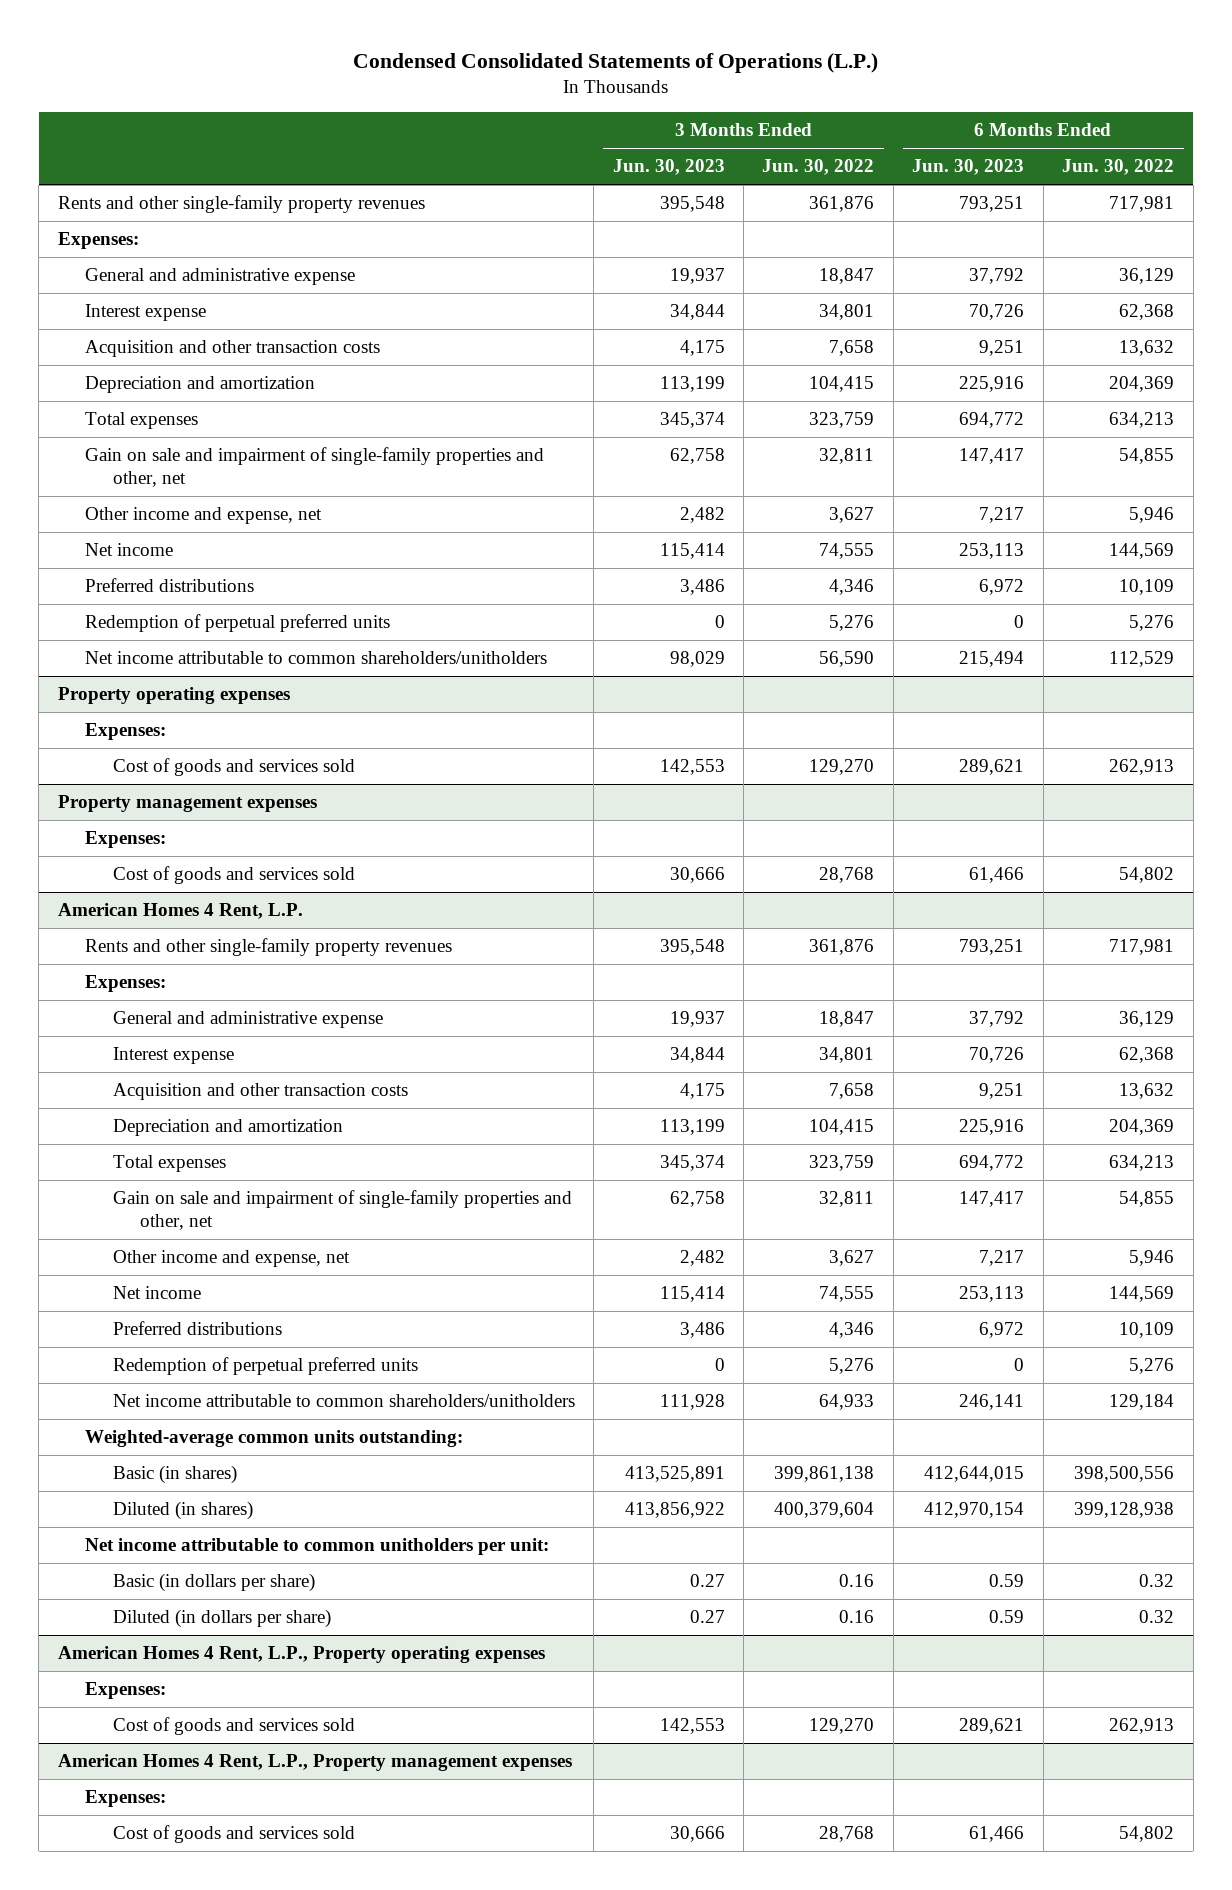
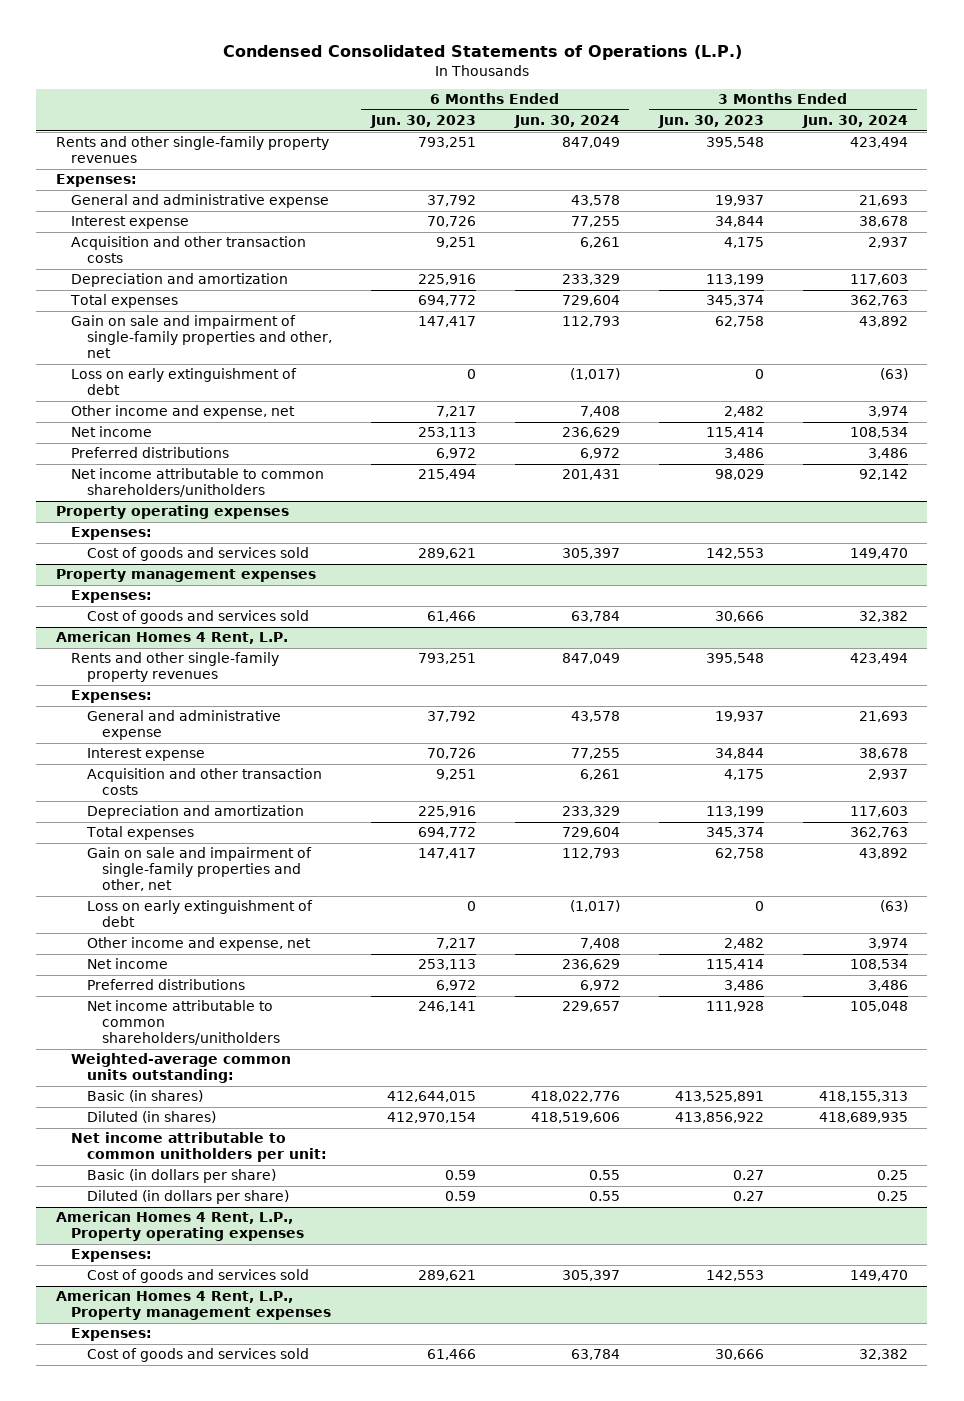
- | 3 Months Ended Jun. 30, 2023 | 3 Months Ended Jun. 30, 2022 | 6 Months Ended Jun. 30, 2023 | 6 Months Ended Jun. 30, 2022
+ | 6 Months Ended Jun. 30, 2023 | 6 Months Ended Jun. 30, 2024 | 3 Months Ended Jun. 30, 2023 | 3 Months Ended Jun. 30, 2024
+ Loss on early extinguishment of debt | 0 | (1,017) | 0 | (63)
- Redemption of perpetual preferred units | 0 | 5,276 | 0 | 5,276
@ American Homes 4 Rent, L.P.
+ Loss on early extinguishment of debt | 0 | (1,017) | 0 | (63)
- Redemption of perpetual preferred units | 0 | 5,276 | 0 | 5,276

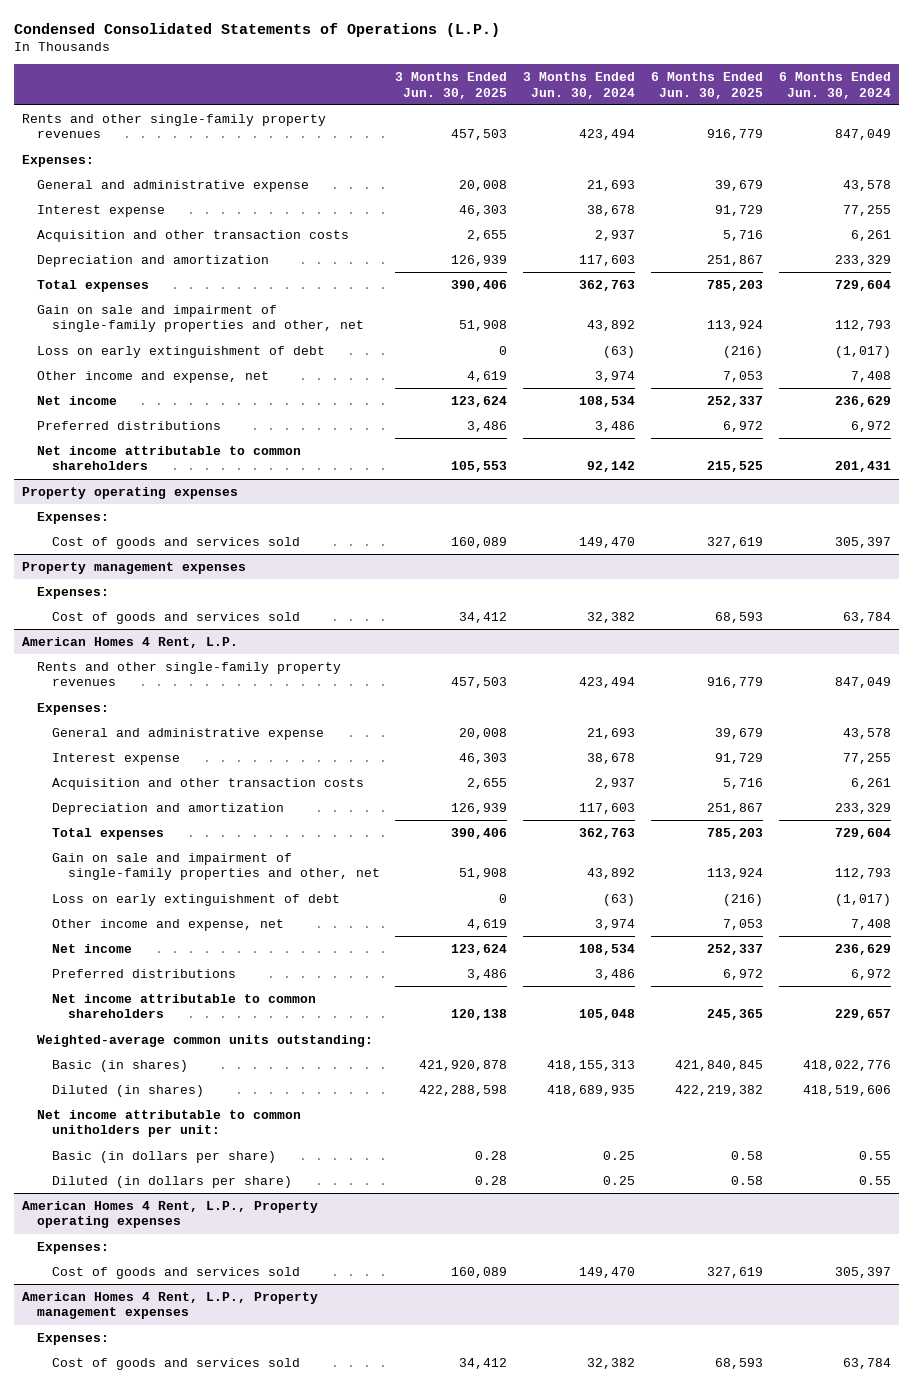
- | 6 Months Ended Jun. 30, 2023 | 6 Months Ended Jun. 30, 2024 | 3 Months Ended Jun. 30, 2023 | 3 Months Ended Jun. 30, 2024
+ | 3 Months Ended Jun. 30, 2025 | 3 Months Ended Jun. 30, 2024 | 6 Months Ended Jun. 30, 2025 | 6 Months Ended Jun. 30, 2024
- Net income attributable to common shareholders/unitholders | 215,494 | 201,431 | 98,029 | 92,142
+ Net income attributable to common shareholders | 105,553 | 92,142 | 215,525 | 201,431
@ American Homes 4 Rent, L.P.
- Net income attributable to common shareholders/unitholders | 246,141 | 229,657 | 111,928 | 105,048
+ Net income attributable to common shareholders | 120,138 | 105,048 | 245,365 | 229,657

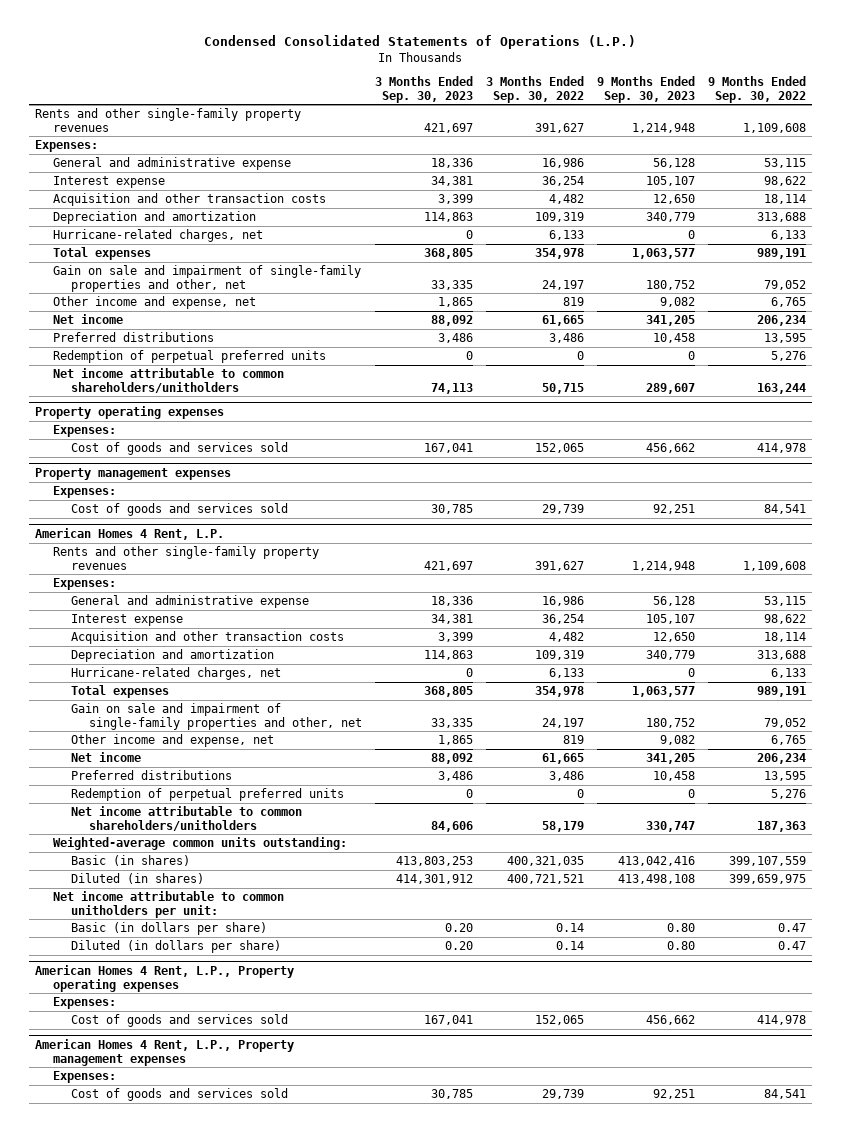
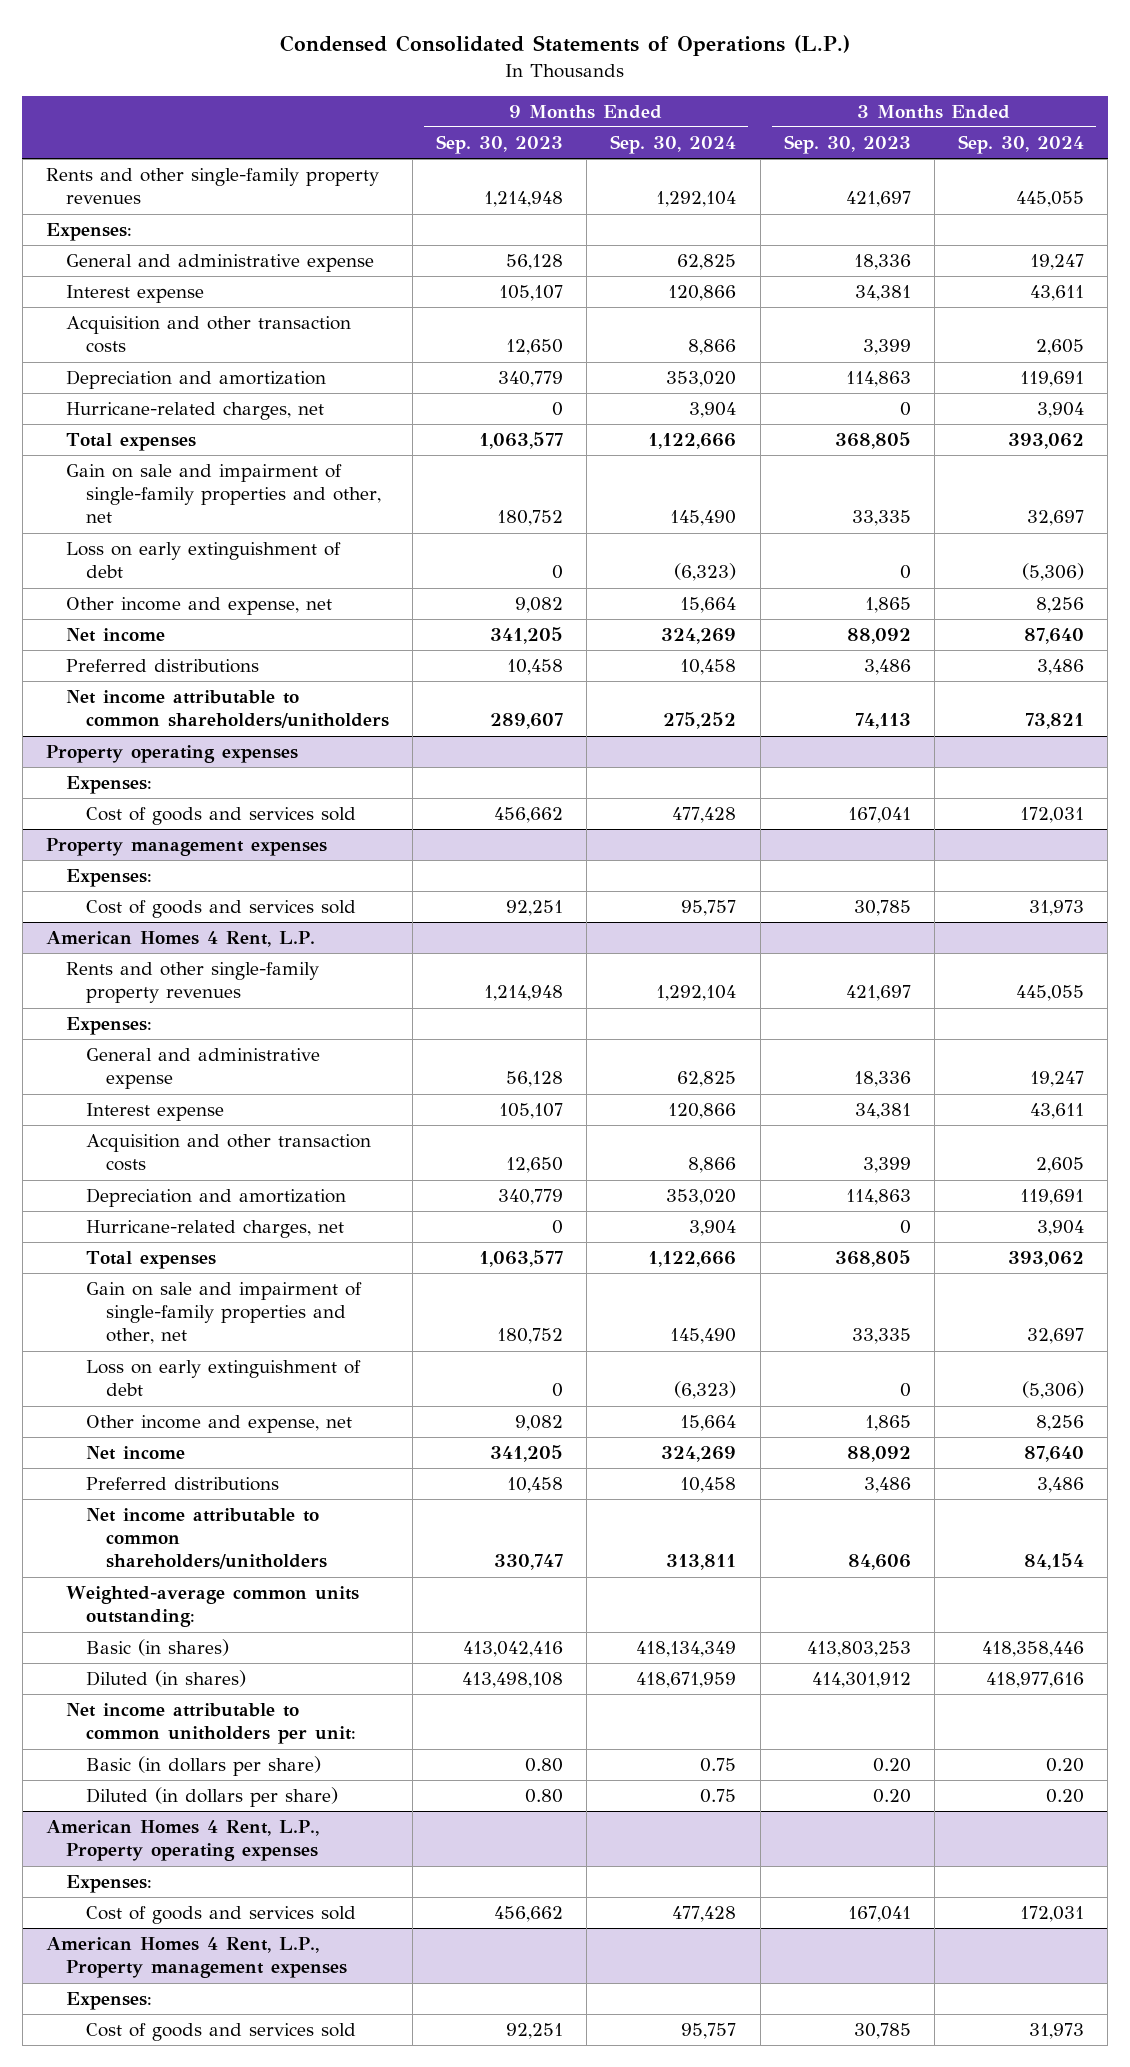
- | 3 Months Ended Sep. 30, 2023 | 3 Months Ended Sep. 30, 2022 | 9 Months Ended Sep. 30, 2023 | 9 Months Ended Sep. 30, 2022
+ | 9 Months Ended Sep. 30, 2023 | 9 Months Ended Sep. 30, 2024 | 3 Months Ended Sep. 30, 2023 | 3 Months Ended Sep. 30, 2024
+ Loss on early extinguishment of debt | 0 | (6,323) | 0 | (5,306)
- Redemption of perpetual preferred units | 0 | 0 | 0 | 5,276
@ American Homes 4 Rent, L.P.
+ Loss on early extinguishment of debt | 0 | (6,323) | 0 | (5,306)
- Redemption of perpetual preferred units | 0 | 0 | 0 | 5,276

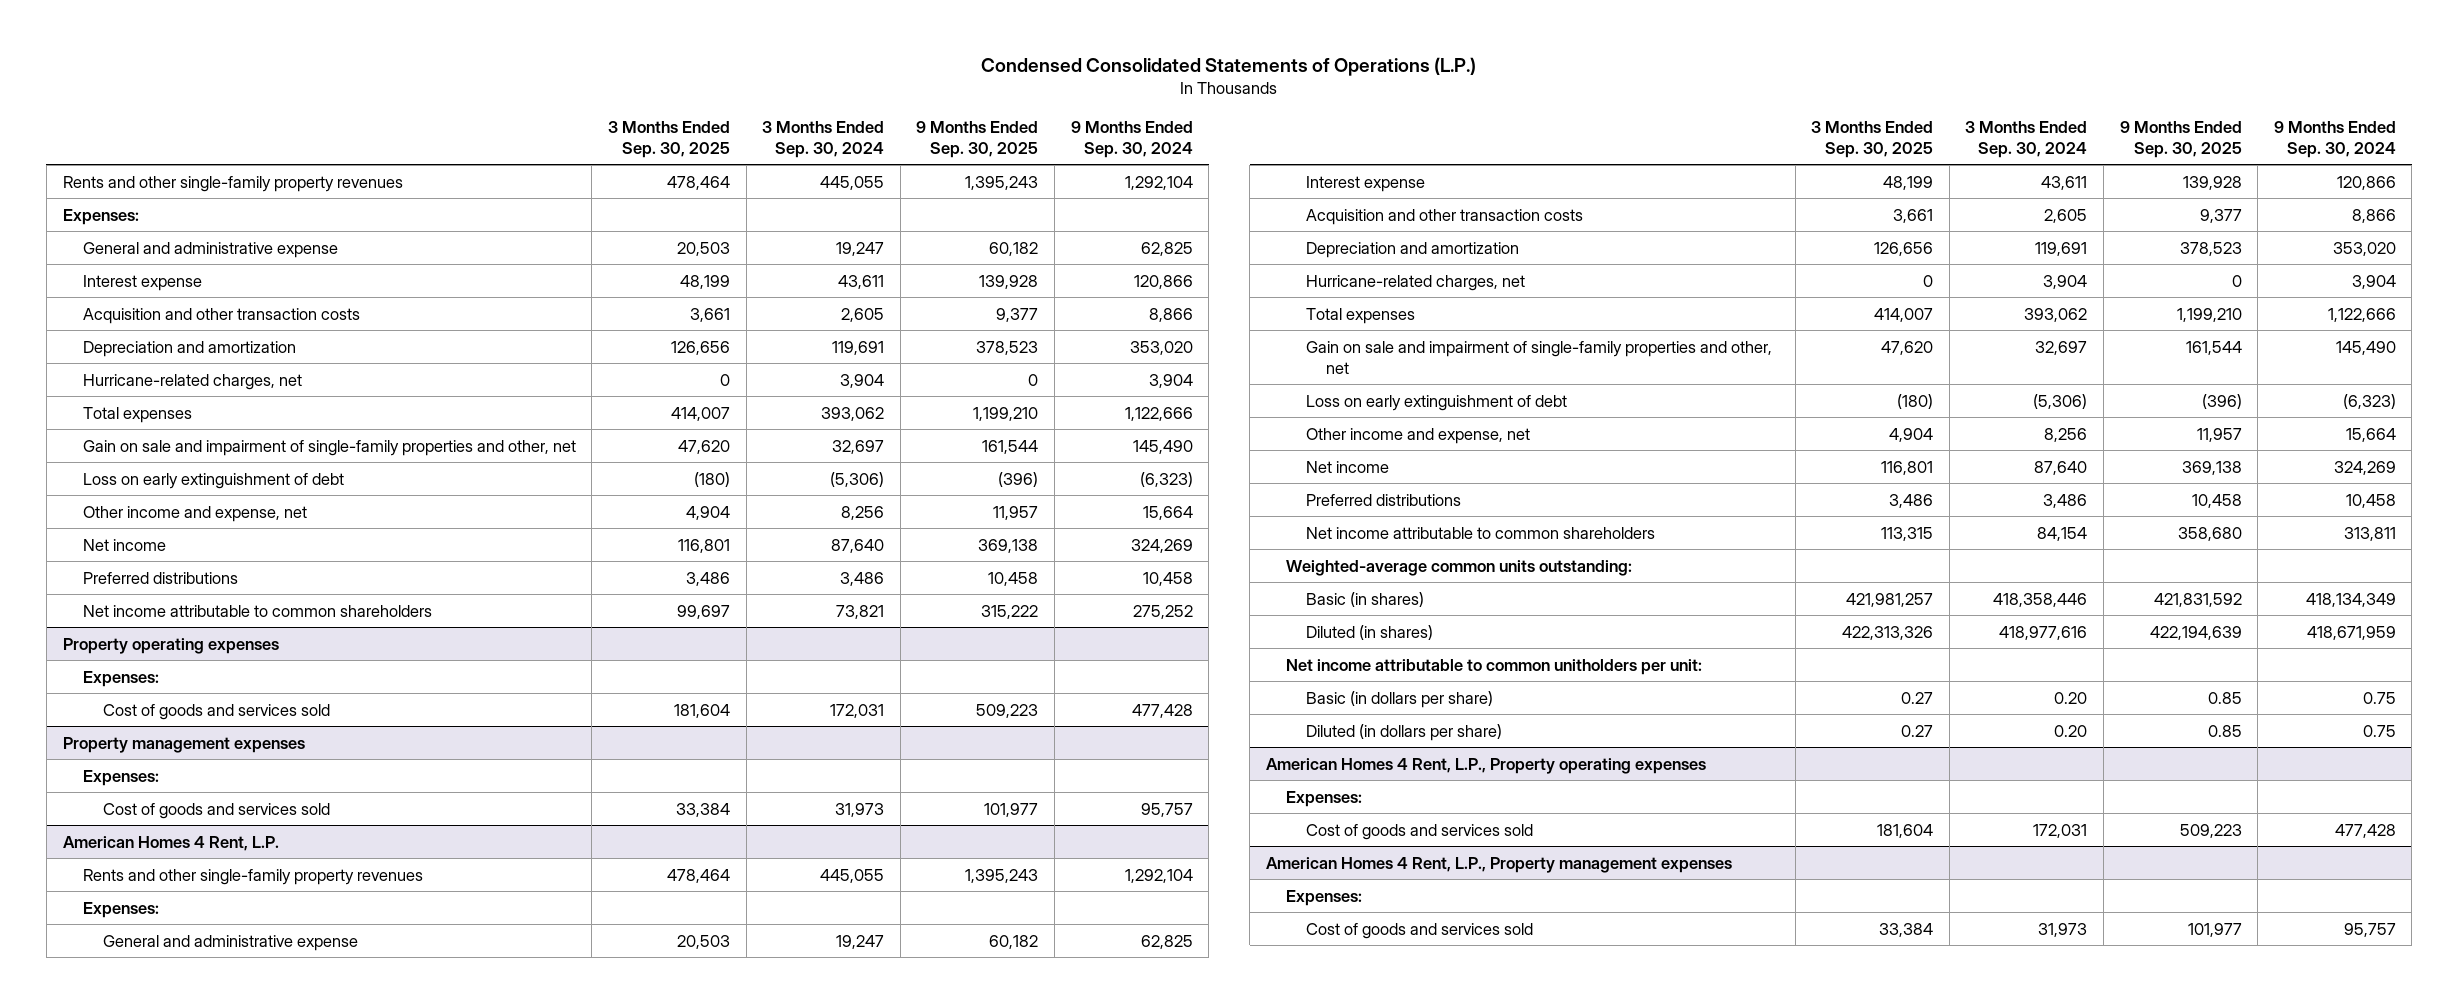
- | 9 Months Ended Sep. 30, 2023 | 9 Months Ended Sep. 30, 2024 | 3 Months Ended Sep. 30, 2023 | 3 Months Ended Sep. 30, 2024
+ | 3 Months Ended Sep. 30, 2025 | 3 Months Ended Sep. 30, 2024 | 9 Months Ended Sep. 30, 2025 | 9 Months Ended Sep. 30, 2024
- Net income attributable to common shareholders/unitholders | 289,607 | 275,252 | 74,113 | 73,821
+ Net income attributable to common shareholders | 99,697 | 73,821 | 315,222 | 275,252
@ American Homes 4 Rent, L.P.
- Net income attributable to common shareholders/unitholders | 330,747 | 313,811 | 84,606 | 84,154
+ Net income attributable to common shareholders | 113,315 | 84,154 | 358,680 | 313,811

